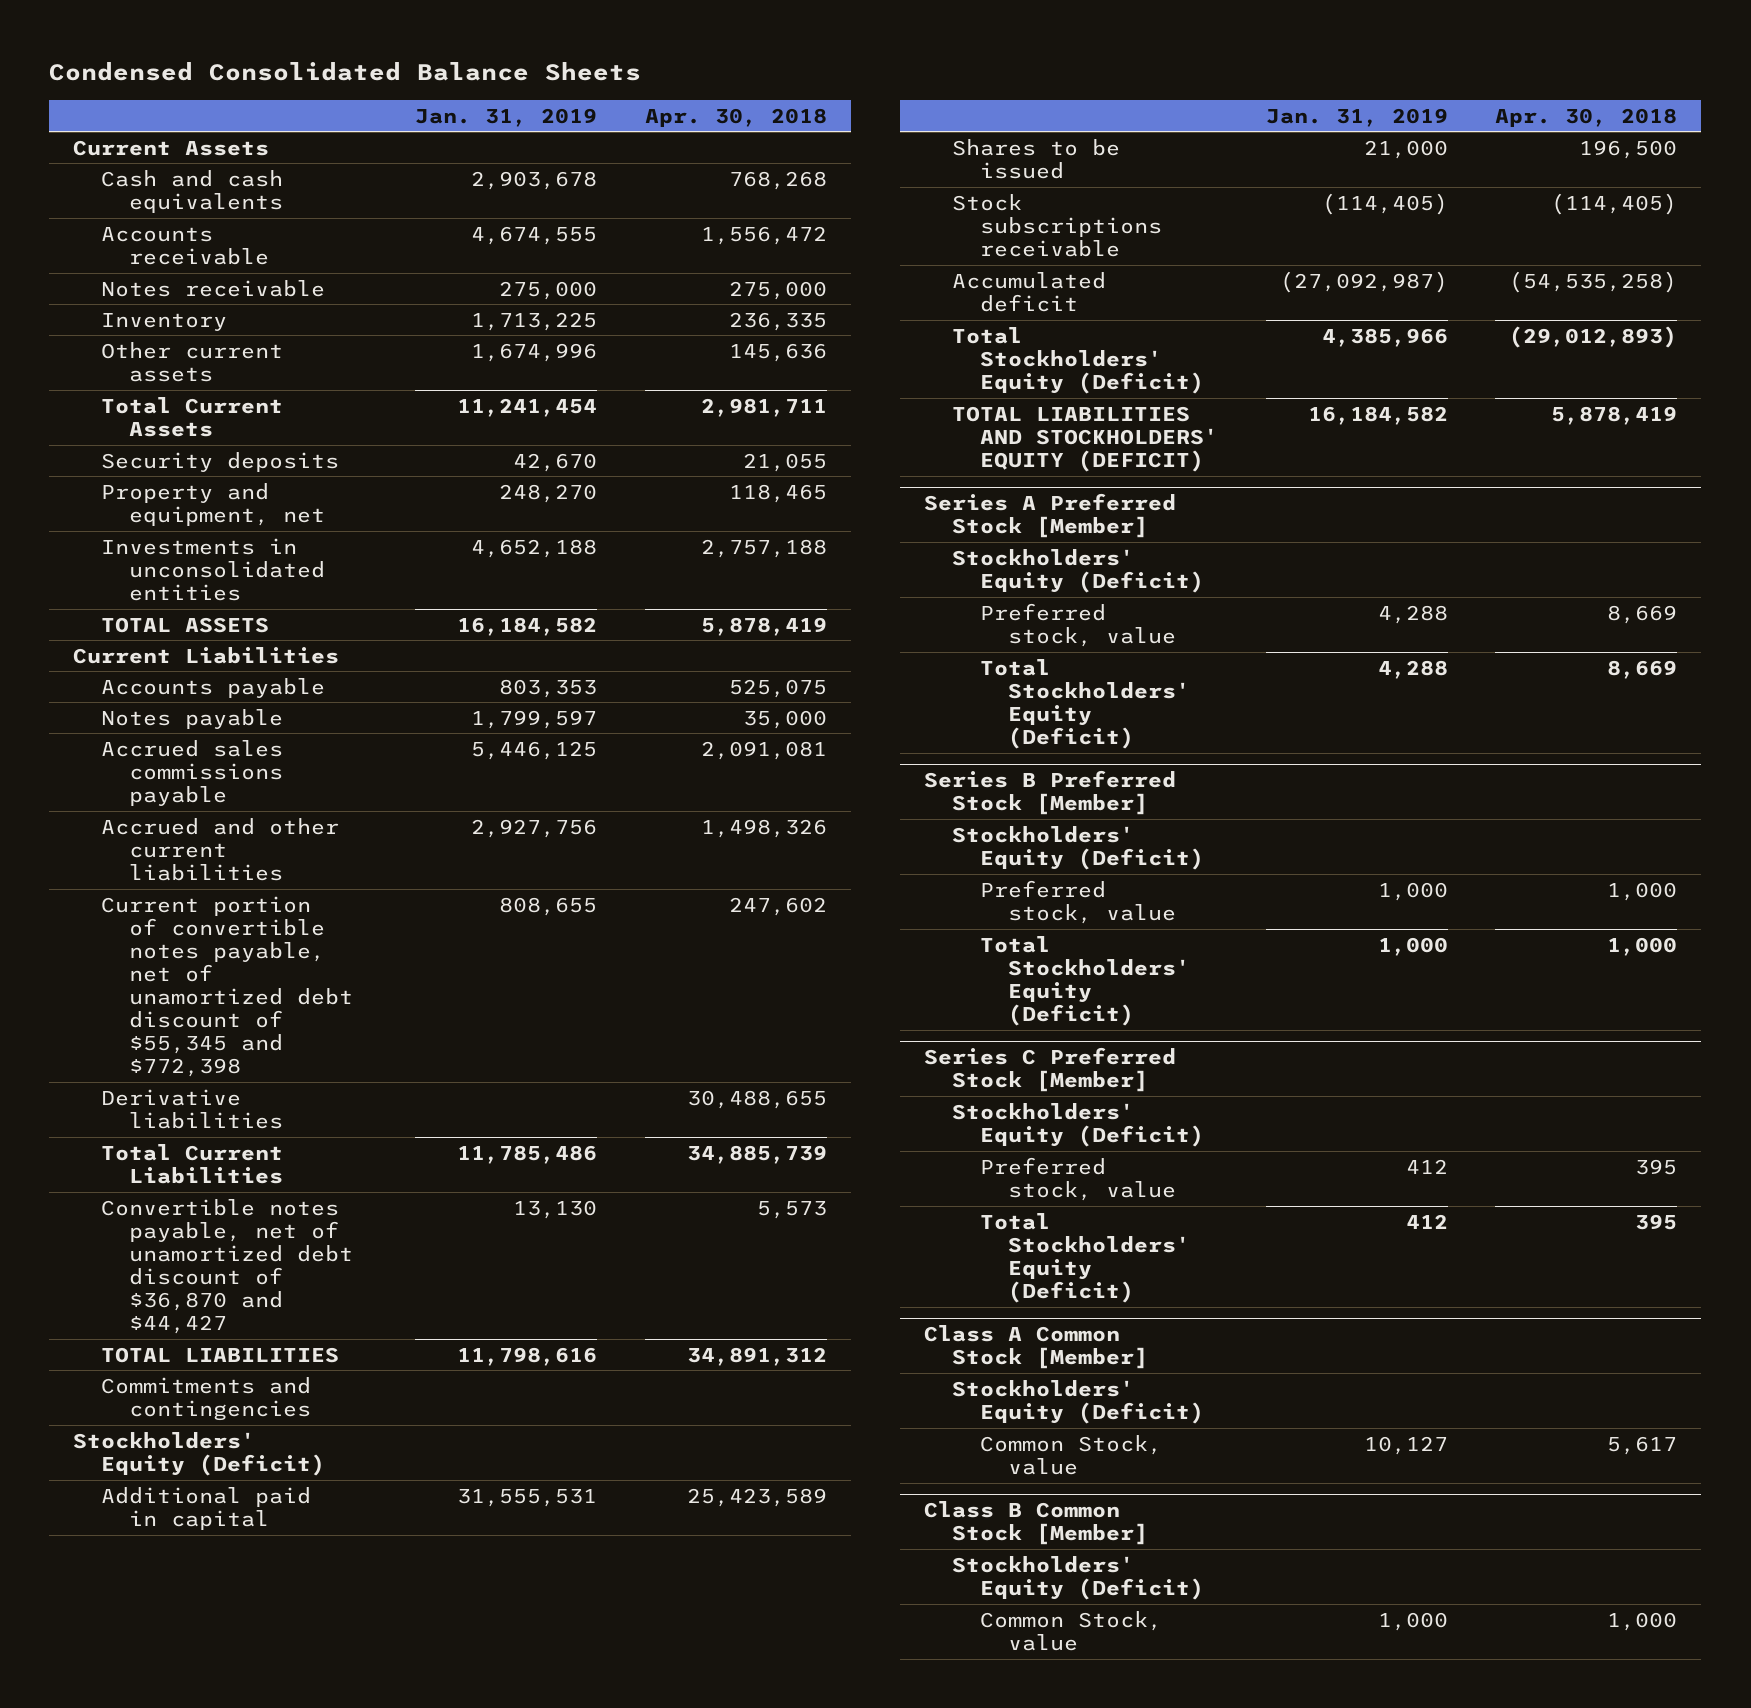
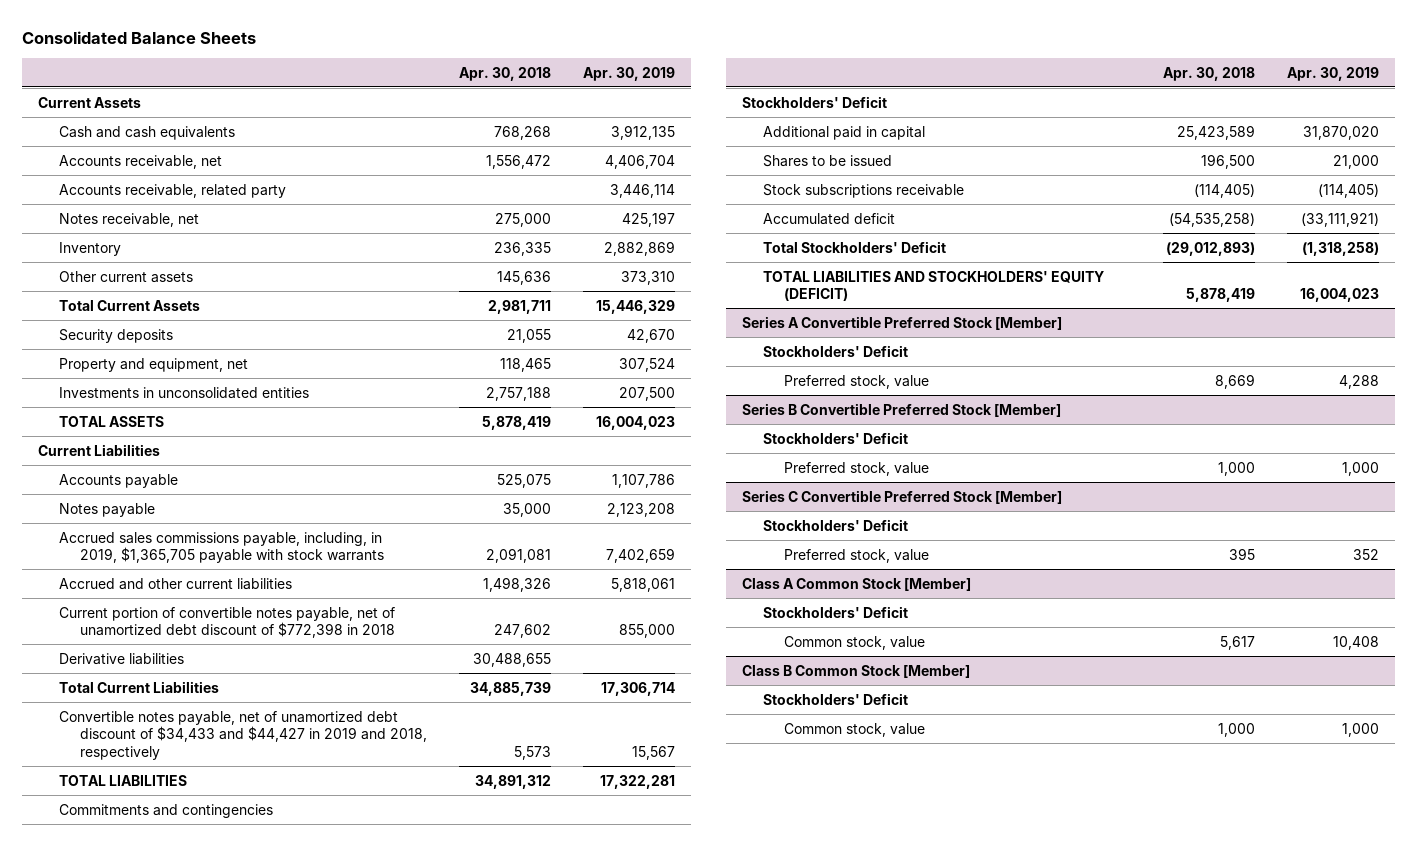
- Condensed Consolidated Balance Sheets
+ Consolidated Balance Sheets
- | Jan. 31, 2019 | Apr. 30, 2018
+ | Apr. 30, 2018 | Apr. 30, 2019
- Accounts receivable | 4,674,555 | 1,556,472
- Notes receivable | 275,000 | 275,000
+ Accounts receivable, net | 1,556,472 | 4,406,704
+ Accounts receivable, related party | | 3,446,114
+ Notes receivable, net | 275,000 | 425,197
- Accrued sales commissions payable | 5,446,125 | 2,091,081
+ Accrued sales commissions payable, including, in 2019, $1,365,705 payable with stock warrants | 2,091,081 | 7,402,659
- Current portion of convertible notes payable, net of unamortized debt discount of $55,345 and $772,398 | 808,655 | 247,602
+ Current portion of convertible notes payable, net of unamortized debt discount of $772,398 in 2018 | 247,602 | 855,000
- Convertible notes payable, net of unamortized debt discount of $36,870 and $44,427 | 13,130 | 5,573
+ Convertible notes payable, net of unamortized debt discount of $34,433 and $44,427 in 2019 and 2018, respectively | 5,573 | 15,567
- Stockholders' Equity (Deficit)
+ Stockholders' Deficit
- Total Stockholders' Equity (Deficit) | 4,385,966 | (29,012,893)
+ Total Stockholders' Deficit | (29,012,893) | (1,318,258)
- Series A Preferred Stock [Member]
- Stockholders' Equity (Deficit)
+ Series A Convertible Preferred Stock [Member]
+ Stockholders' Deficit
- Total Stockholders' Equity (Deficit) | 4,288 | 8,669
- Series B Preferred Stock [Member]
- Stockholders' Equity (Deficit)
+ Series B Convertible Preferred Stock [Member]
+ Stockholders' Deficit
- Total Stockholders' Equity (Deficit) | 1,000 | 1,000
- Series C Preferred Stock [Member]
- Stockholders' Equity (Deficit)
+ Series C Convertible Preferred Stock [Member]
+ Stockholders' Deficit
- Total Stockholders' Equity (Deficit) | 412 | 395
@ Class A Common Stock [Member]
- Stockholders' Equity (Deficit)
- Common Stock, value | 10,127 | 5,617
+ Stockholders' Deficit
+ Common stock, value | 5,617 | 10,408
@ Class B Common Stock [Member]
- Stockholders' Equity (Deficit)
- Common Stock, value | 1,000 | 1,000
+ Stockholders' Deficit
+ Common stock, value | 1,000 | 1,000

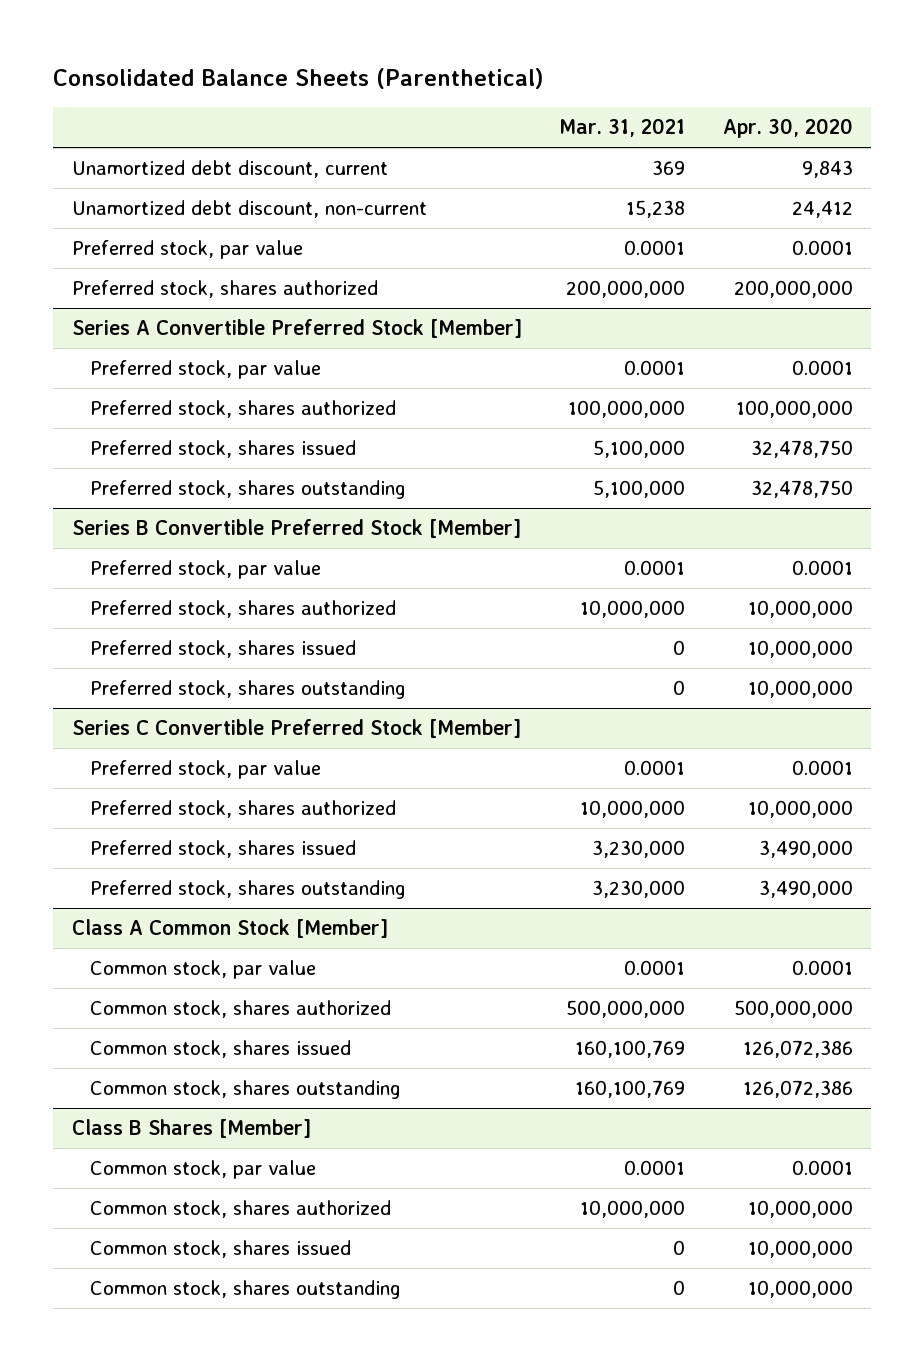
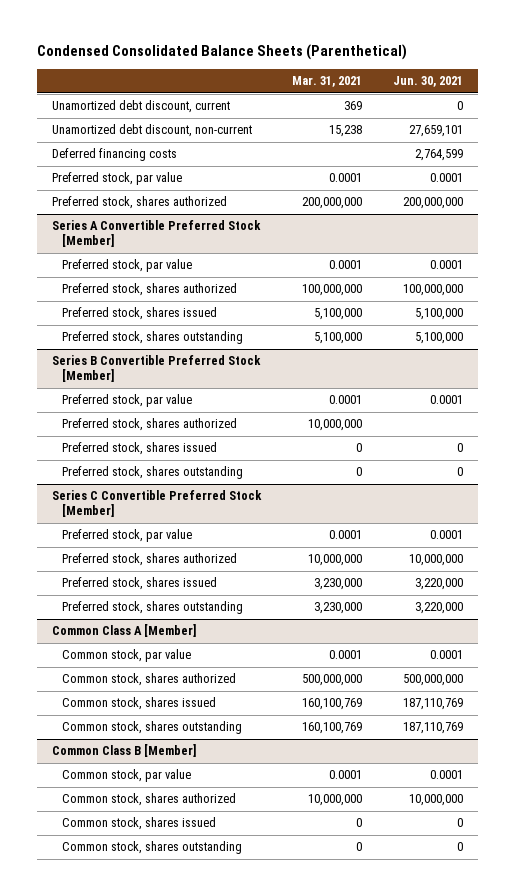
- Consolidated Balance Sheets (Parenthetical)
+ Condensed Consolidated Balance Sheets (Parenthetical)
- | Mar. 31, 2021 | Apr. 30, 2020
+ | Mar. 31, 2021 | Jun. 30, 2021
+ Deferred financing costs | | 2,764,599
- Class A Common Stock [Member]
+ Common Class A [Member]
- Class B Shares [Member]
+ Common Class B [Member]

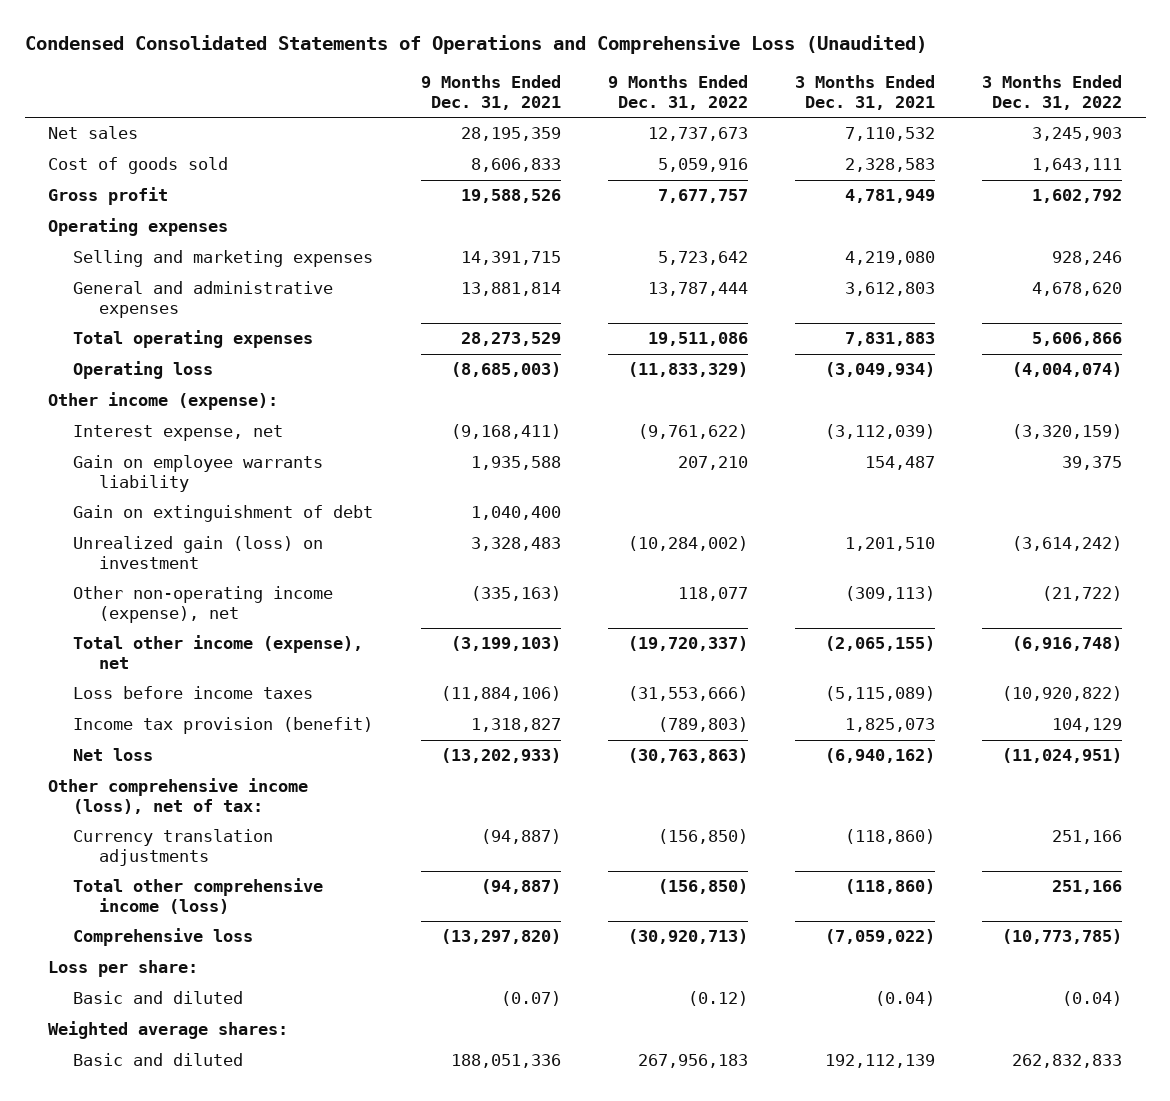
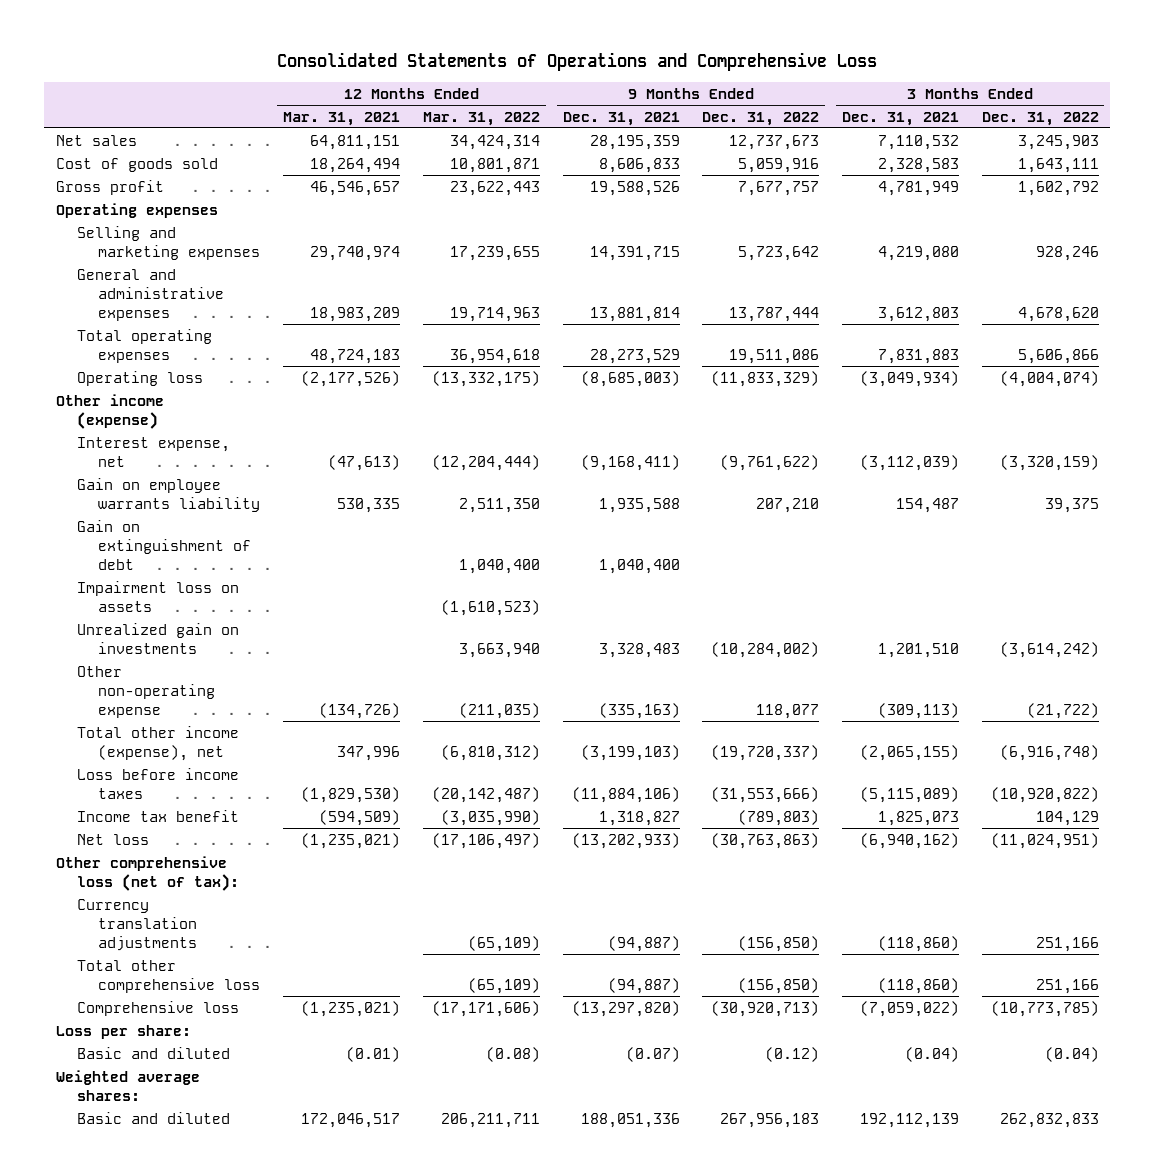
- Condensed Consolidated Statements of Operations and Comprehensive Loss (Unaudited)
+ Consolidated Statements of Operations and Comprehensive Loss
- | 9 Months Ended Dec. 31, 2021 | 9 Months Ended Dec. 31, 2022 | 3 Months Ended Dec. 31, 2021 | 3 Months Ended Dec. 31, 2022
+ | 12 Months Ended Mar. 31, 2021 | 12 Months Ended Mar. 31, 2022 | 9 Months Ended Dec. 31, 2021 | 9 Months Ended Dec. 31, 2022 | 3 Months Ended Dec. 31, 2021 | 3 Months Ended Dec. 31, 2022
- Other income (expense):
+ Other income (expense)
- Unrealized gain (loss) on investment | 3,328,483 | (10,284,002) | 1,201,510 | (3,614,242)
- Other non-operating income (expense), net | (335,163) | 118,077 | (309,113) | (21,722)
+ Impairment loss on assets | | (1,610,523) | | | |
+ Unrealized gain on investments | | 3,663,940 | 3,328,483 | (10,284,002) | 1,201,510 | (3,614,242)
+ Other non-operating expense | (134,726) | (211,035) | (335,163) | 118,077 | (309,113) | (21,722)
- Income tax provision (benefit) | 1,318,827 | (789,803) | 1,825,073 | 104,129
+ Income tax benefit | (594,509) | (3,035,990) | 1,318,827 | (789,803) | 1,825,073 | 104,129
- Other comprehensive income (loss), net of tax:
+ Other comprehensive loss (net of tax):
- Total other comprehensive income (loss) | (94,887) | (156,850) | (118,860) | 251,166
+ Total other comprehensive loss | | (65,109) | (94,887) | (156,850) | (118,860) | 251,166

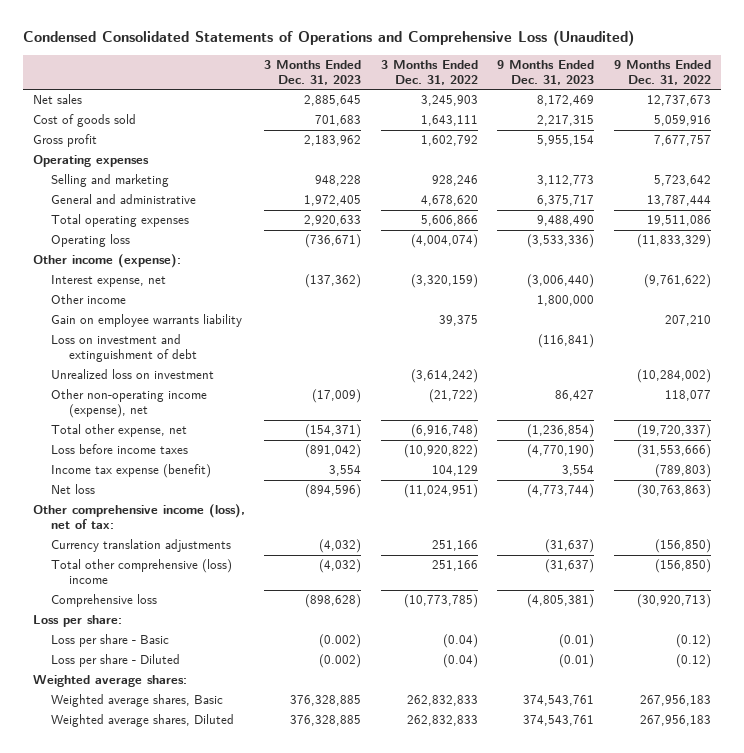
- Consolidated Statements of Operations and Comprehensive Loss
+ Condensed Consolidated Statements of Operations and Comprehensive Loss (Unaudited)
- | 12 Months Ended Mar. 31, 2021 | 12 Months Ended Mar. 31, 2022 | 9 Months Ended Dec. 31, 2021 | 9 Months Ended Dec. 31, 2022 | 3 Months Ended Dec. 31, 2021 | 3 Months Ended Dec. 31, 2022
+ | 3 Months Ended Dec. 31, 2023 | 3 Months Ended Dec. 31, 2022 | 9 Months Ended Dec. 31, 2023 | 9 Months Ended Dec. 31, 2022
- Selling and marketing expenses | 29,740,974 | 17,239,655 | 14,391,715 | 5,723,642 | 4,219,080 | 928,246
- General and administrative expenses | 18,983,209 | 19,714,963 | 13,881,814 | 13,787,444 | 3,612,803 | 4,678,620
+ Selling and marketing | 948,228 | 928,246 | 3,112,773 | 5,723,642
+ General and administrative | 1,972,405 | 4,678,620 | 6,375,717 | 13,787,444
- Other income (expense)
+ Other income (expense):
+ Other income | | | 1,800,000 |
- Gain on extinguishment of debt | | 1,040,400 | 1,040,400 | | |
- Impairment loss on assets | | (1,610,523) | | | |
- Unrealized gain on investments | | 3,663,940 | 3,328,483 | (10,284,002) | 1,201,510 | (3,614,242)
- Other non-operating expense | (134,726) | (211,035) | (335,163) | 118,077 | (309,113) | (21,722)
- Total other income (expense), net | 347,996 | (6,810,312) | (3,199,103) | (19,720,337) | (2,065,155) | (6,916,748)
+ Loss on investment and extinguishment of debt | | | (116,841) |
+ Unrealized loss on investment | | (3,614,242) | | (10,284,002)
+ Other non-operating income (expense), net | (17,009) | (21,722) | 86,427 | 118,077
+ Total other expense, net | (154,371) | (6,916,748) | (1,236,854) | (19,720,337)
- Income tax benefit | (594,509) | (3,035,990) | 1,318,827 | (789,803) | 1,825,073 | 104,129
+ Income tax expense (benefit) | 3,554 | 104,129 | 3,554 | (789,803)
- Other comprehensive loss (net of tax):
+ Other comprehensive income (loss), net of tax:
- Total other comprehensive loss | | (65,109) | (94,887) | (156,850) | (118,860) | 251,166
+ Total other comprehensive (loss) income | (4,032) | 251,166 | (31,637) | (156,850)
- Basic and diluted | (0.01) | (0.08) | (0.07) | (0.12) | (0.04) | (0.04)
+ Loss per share - Basic | (0.002) | (0.04) | (0.01) | (0.12)
+ Loss per share - Diluted | (0.002) | (0.04) | (0.01) | (0.12)
- Basic and diluted | 172,046,517 | 206,211,711 | 188,051,336 | 267,956,183 | 192,112,139 | 262,832,833
+ Weighted average shares, Basic | 376,328,885 | 262,832,833 | 374,543,761 | 267,956,183
+ Weighted average shares, Diluted | 376,328,885 | 262,832,833 | 374,543,761 | 267,956,183

